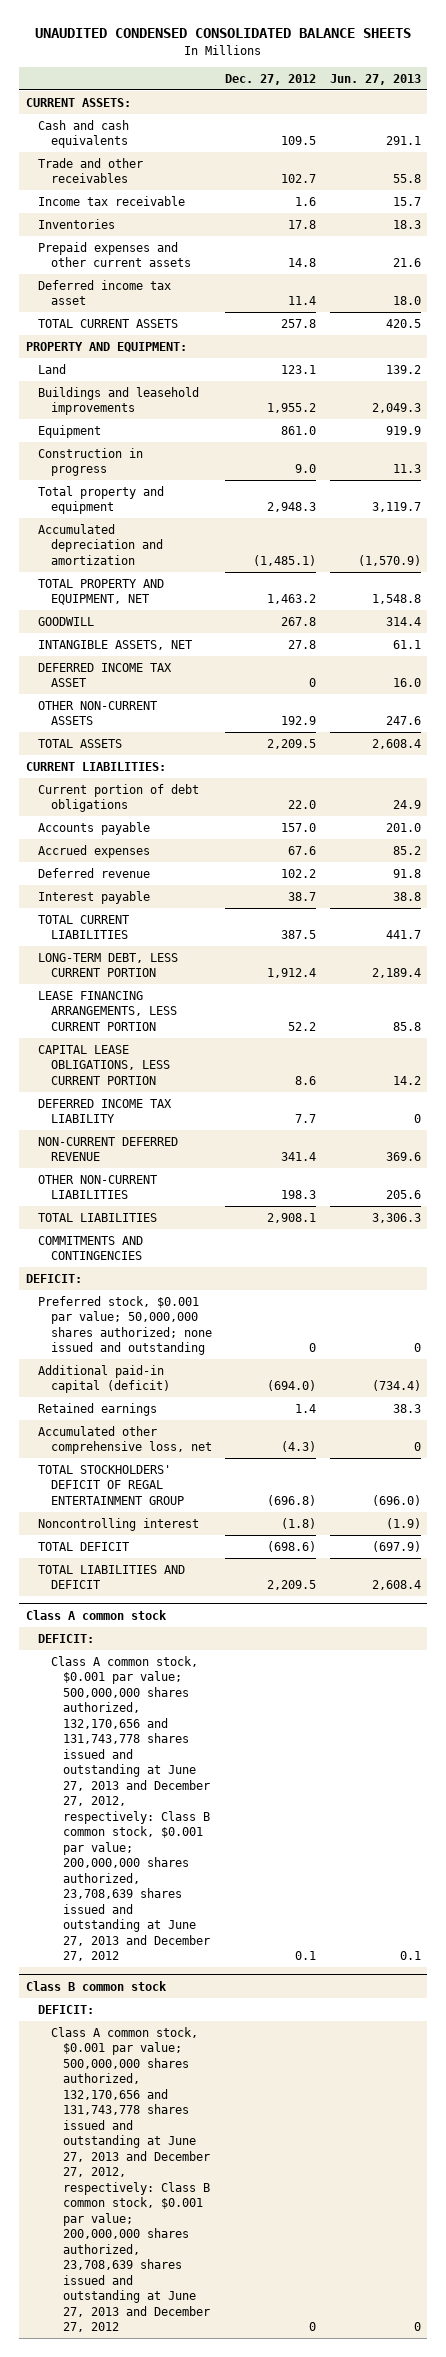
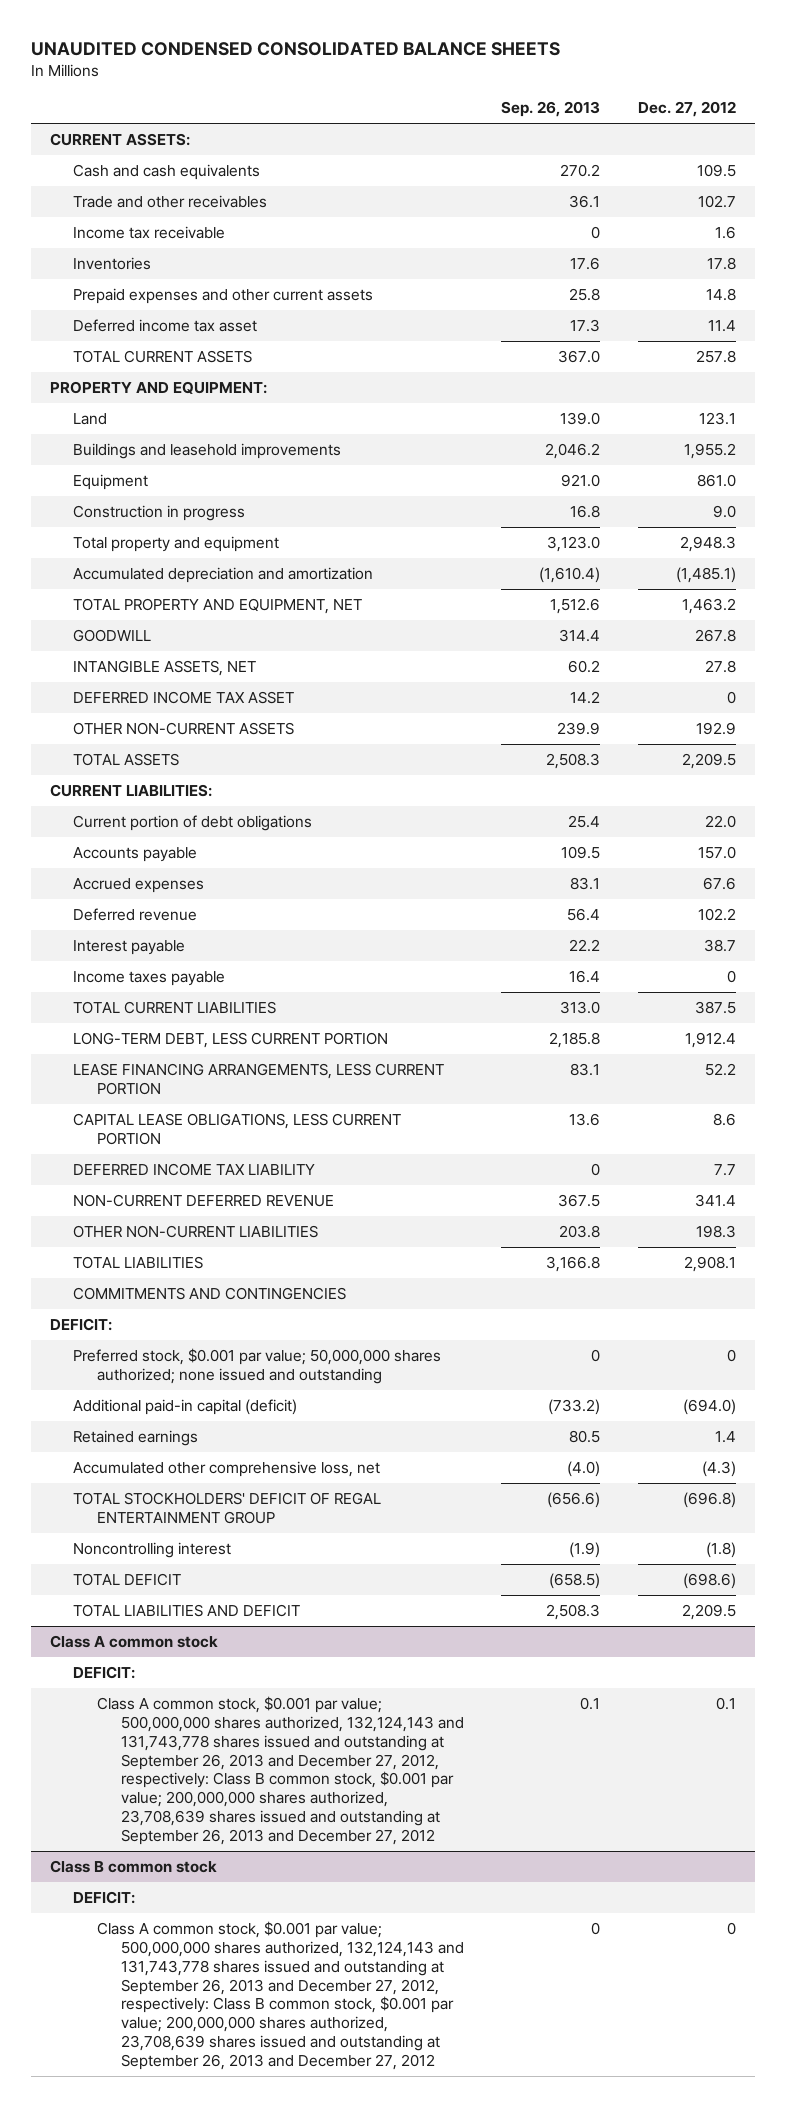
- | Dec. 27, 2012 | Jun. 27, 2013
+ | Sep. 26, 2013 | Dec. 27, 2012
+ Income taxes payable | 16.4 | 0
@ Class A common stock
- Class A common stock, $0.001 par value; 500,000,000 shares authorized, 132,170,656 and 131,743,778 shares issued and outstanding at June 27, 2013 and December 27, 2012, respectively: Class B common stock, $0.001 par value; 200,000,000 shares authorized, 23,708,639 shares issued and outstanding at June 27, 2013 and December 27, 2012 | 0.1 | 0.1
+ Class A common stock, $0.001 par value; 500,000,000 shares authorized, 132,124,143 and 131,743,778 shares issued and outstanding at September 26, 2013 and December 27, 2012, respectively: Class B common stock, $0.001 par value; 200,000,000 shares authorized, 23,708,639 shares issued and outstanding at September 26, 2013 and December 27, 2012 | 0.1 | 0.1
@ Class B common stock
- Class A common stock, $0.001 par value; 500,000,000 shares authorized, 132,170,656 and 131,743,778 shares issued and outstanding at June 27, 2013 and December 27, 2012, respectively: Class B common stock, $0.001 par value; 200,000,000 shares authorized, 23,708,639 shares issued and outstanding at June 27, 2013 and December 27, 2012 | 0 | 0
+ Class A common stock, $0.001 par value; 500,000,000 shares authorized, 132,124,143 and 131,743,778 shares issued and outstanding at September 26, 2013 and December 27, 2012, respectively: Class B common stock, $0.001 par value; 200,000,000 shares authorized, 23,708,639 shares issued and outstanding at September 26, 2013 and December 27, 2012 | 0 | 0

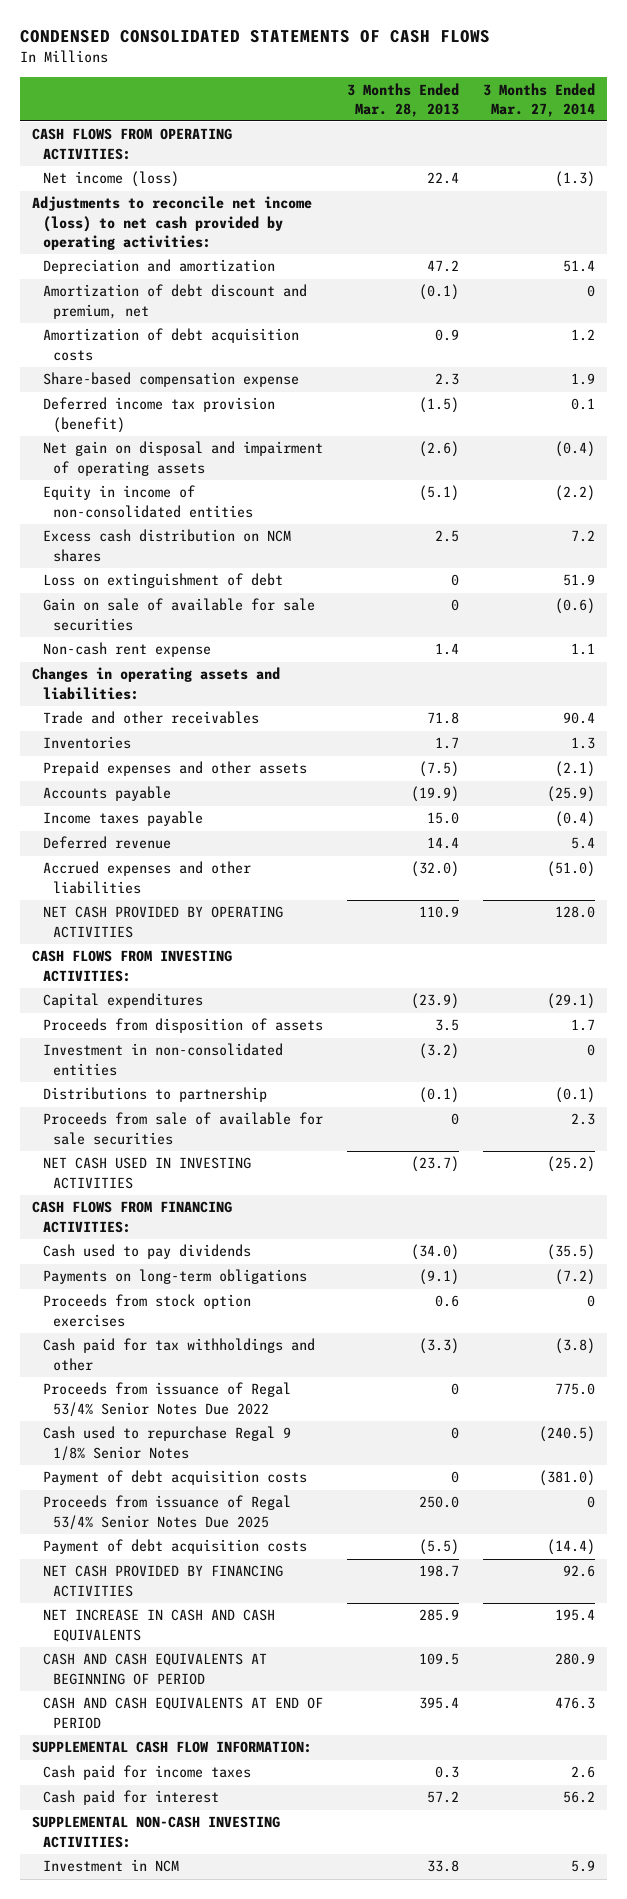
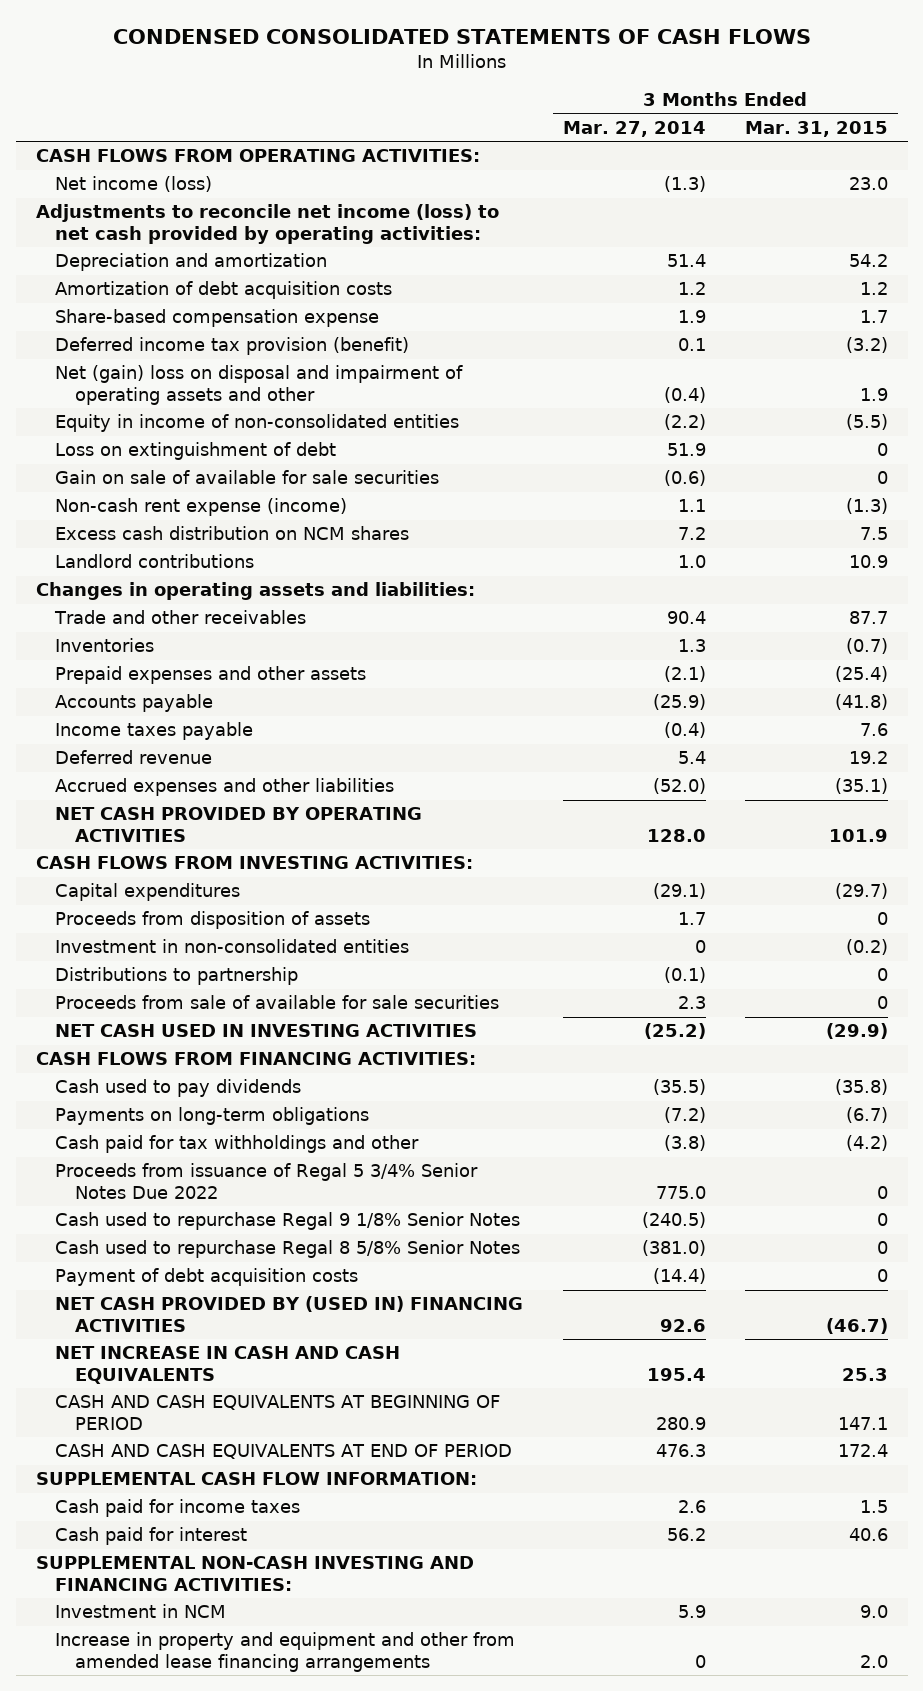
- | 3 Months Ended Mar. 28, 2013 | 3 Months Ended Mar. 27, 2014
+ | 3 Months Ended Mar. 27, 2014 | 3 Months Ended Mar. 31, 2015
- Amortization of debt discount and premium, net | (0.1) | 0
- Net gain on disposal and impairment of operating assets | (2.6) | (0.4)
+ Net (gain) loss on disposal and impairment of operating assets and other | (0.4) | 1.9
- Non-cash rent expense | 1.4 | 1.1
+ Non-cash rent expense (income) | 1.1 | (1.3)
moved down: Excess cash distribution on NCM shares | 7.2 | 7.5
+ Landlord contributions | 1.0 | 10.9
- Accrued expenses and other liabilities | (32.0) | (51.0)
+ Accrued expenses and other liabilities | (52.0) | (35.1)
- Proceeds from stock option exercises | 0.6 | 0
- Proceeds from issuance of Regal 53/4% Senior Notes Due 2022 | 0 | 775.0
+ Proceeds from issuance of Regal 5 3/4% Senior Notes Due 2022 | 775.0 | 0
- Payment of debt acquisition costs | 0 | (381.0)
- Proceeds from issuance of Regal 53/4% Senior Notes Due 2025 | 250.0 | 0
+ Cash used to repurchase Regal 8 5/8% Senior Notes | (381.0) | 0
- NET CASH PROVIDED BY FINANCING ACTIVITIES | 198.7 | 92.6
+ NET CASH PROVIDED BY (USED IN) FINANCING ACTIVITIES | 92.6 | (46.7)
- SUPPLEMENTAL NON-CASH INVESTING ACTIVITIES:
+ SUPPLEMENTAL NON-CASH INVESTING AND FINANCING ACTIVITIES:
+ Increase in property and equipment and other from amended lease financing arrangements | 0 | 2.0

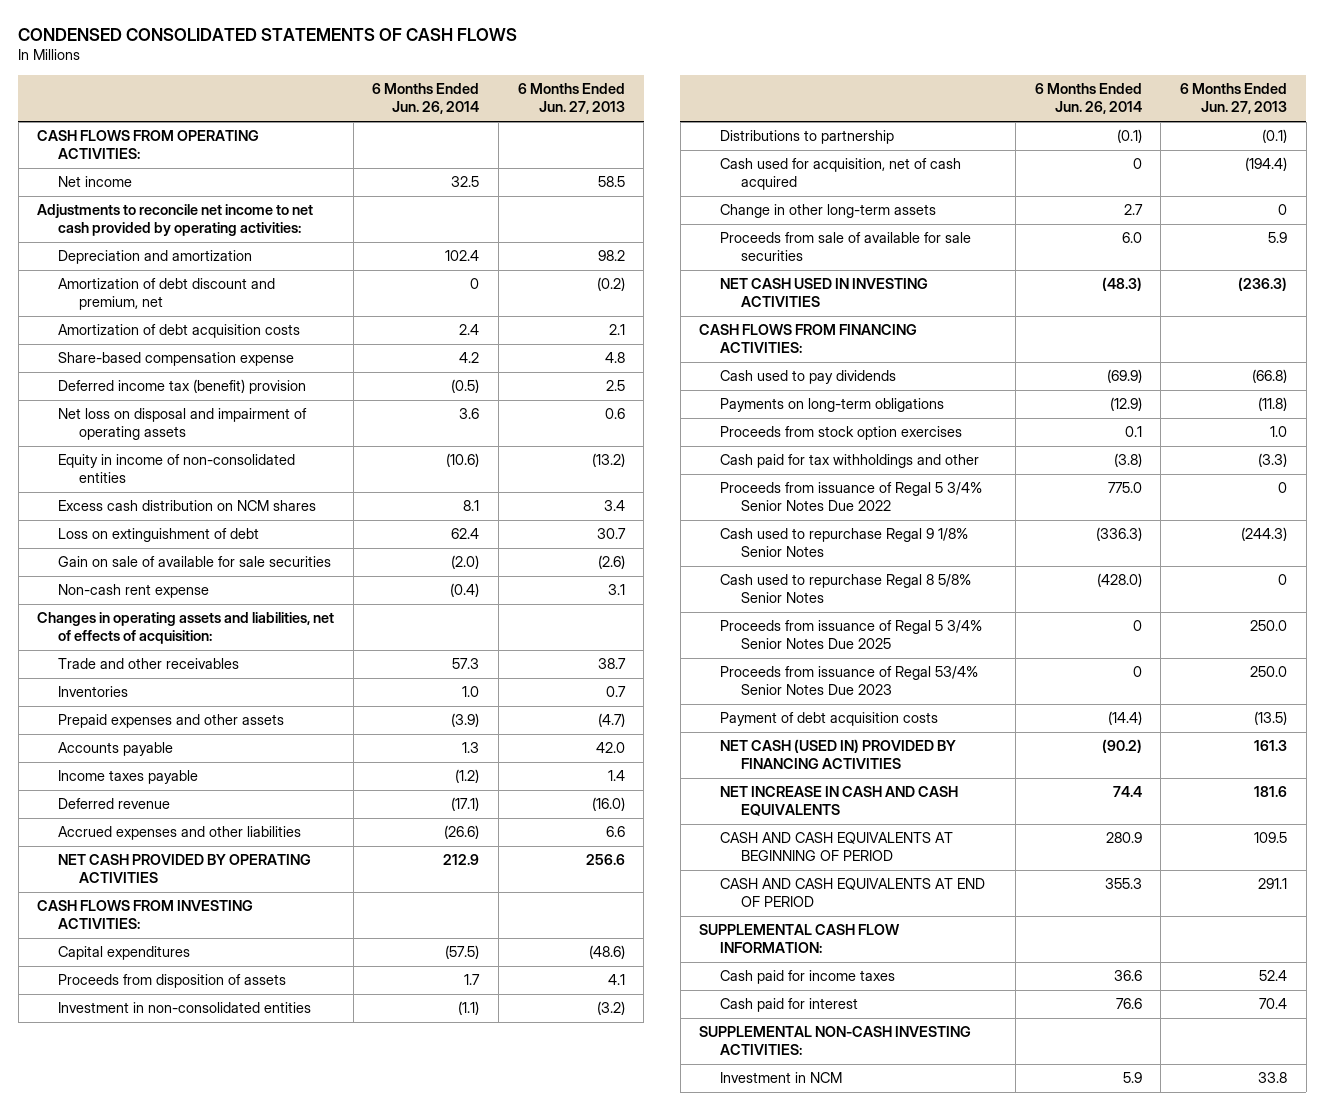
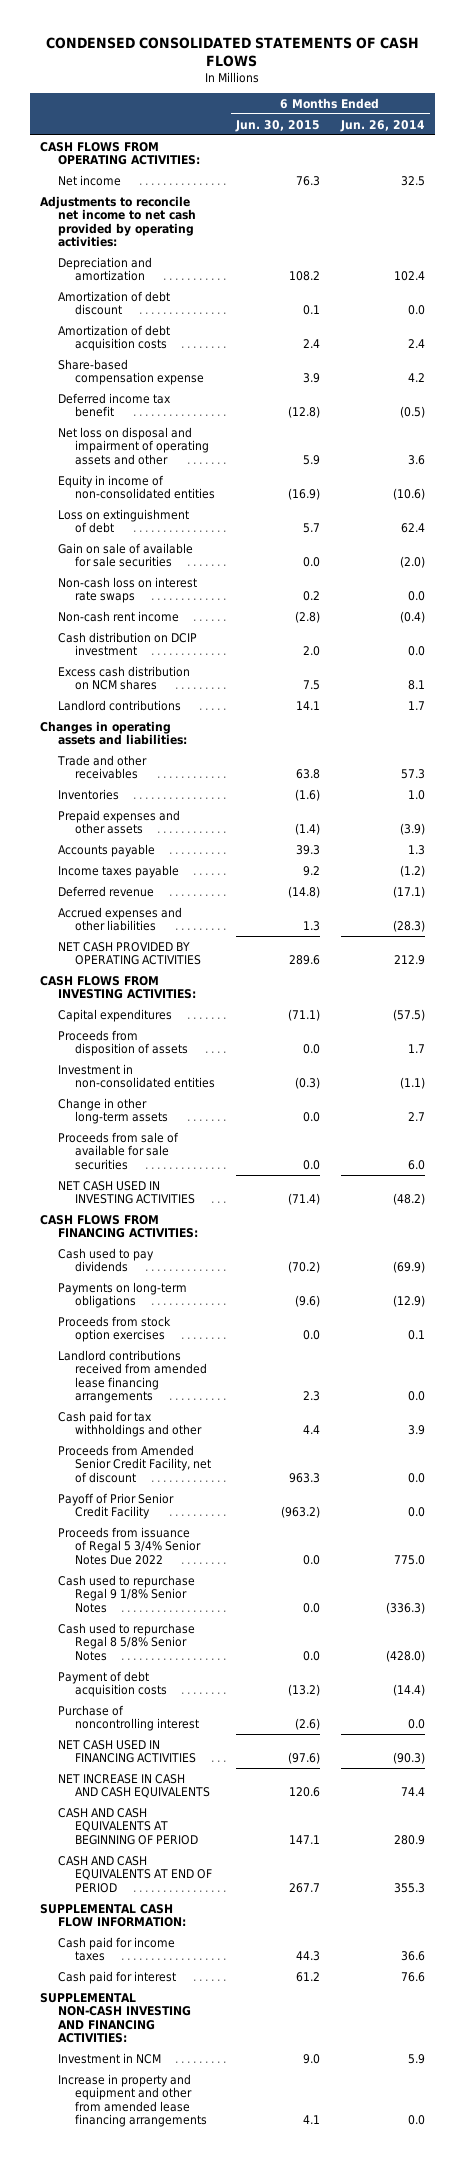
- | 6 Months Ended Jun. 26, 2014 | 6 Months Ended Jun. 27, 2013
+ | 6 Months Ended Jun. 30, 2015 | 6 Months Ended Jun. 26, 2014
- Amortization of debt discount and premium, net | 0 | (0.2)
+ Amortization of debt discount | 0.1 | 0.0
- Deferred income tax (benefit) provision | (0.5) | 2.5
- Net loss on disposal and impairment of operating assets | 3.6 | 0.6
+ Deferred income tax benefit | (12.8) | (0.5)
+ Net loss on disposal and impairment of operating assets and other | 5.9 | 3.6
- Non-cash rent expense | (0.4) | 3.1
- Changes in operating assets and liabilities, net of effects of acquisition:
+ Non-cash loss on interest rate swaps | 0.2 | 0.0
+ Non-cash rent income | (2.8) | (0.4)
+ Cash distribution on DCIP investment | 2.0 | 0.0
moved down: Excess cash distribution on NCM shares | 7.5 | 8.1
+ Landlord contributions | 14.1 | 1.7
+ Changes in operating assets and liabilities:
- Accrued expenses and other liabilities | (26.6) | 6.6
+ Accrued expenses and other liabilities | 1.3 | (28.3)
- Distributions to partnership | (0.1) | (0.1)
- Cash used for acquisition, net of cash acquired | 0 | (194.4)
- NET CASH USED IN INVESTING ACTIVITIES | (48.3) | (236.3)
+ NET CASH USED IN INVESTING ACTIVITIES | (71.4) | (48.2)
- Cash paid for tax withholdings and other | (3.8) | (3.3)
+ Landlord contributions received from amended lease financing arrangements | 2.3 | 0.0
+ Cash paid for tax withholdings and other | 4.4 | 3.9
+ Proceeds from Amended Senior Credit Facility, net of discount | 963.3 | 0.0
+ Payoff of Prior Senior Credit Facility | (963.2) | 0.0
- Proceeds from issuance of Regal 5 3/4% Senior Notes Due 2025 | 0 | 250.0
- Proceeds from issuance of Regal 53/4% Senior Notes Due 2023 | 0 | 250.0
- NET CASH (USED IN) PROVIDED BY FINANCING ACTIVITIES | (90.2) | 161.3
+ Purchase of noncontrolling interest | (2.6) | 0.0
+ NET CASH USED IN FINANCING ACTIVITIES | (97.6) | (90.3)
- SUPPLEMENTAL NON-CASH INVESTING ACTIVITIES:
+ SUPPLEMENTAL NON-CASH INVESTING AND FINANCING ACTIVITIES:
+ Increase in property and equipment and other from amended lease financing arrangements | 4.1 | 0.0

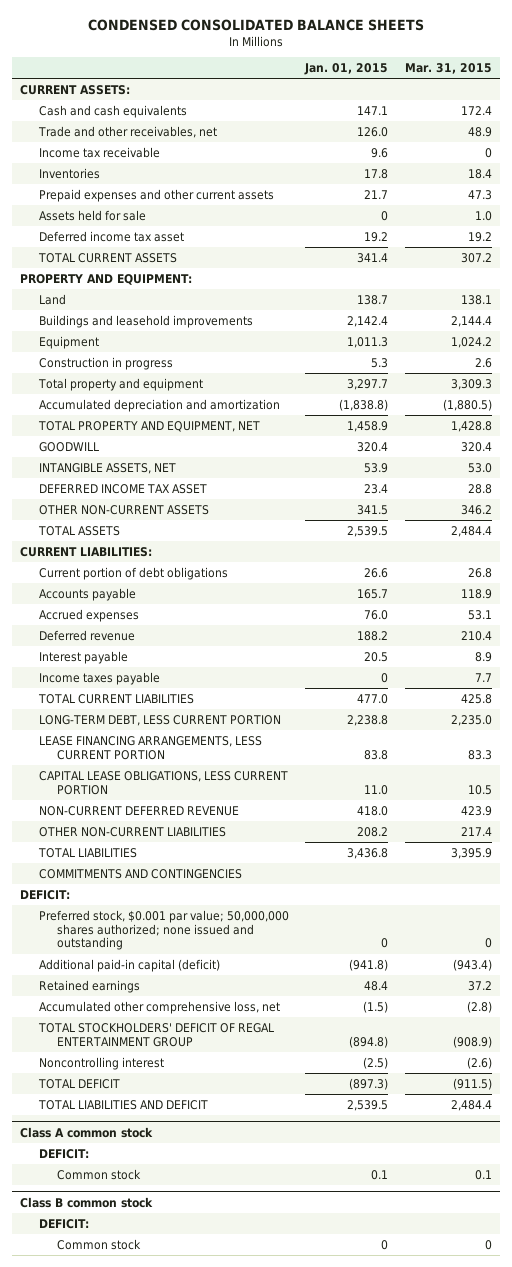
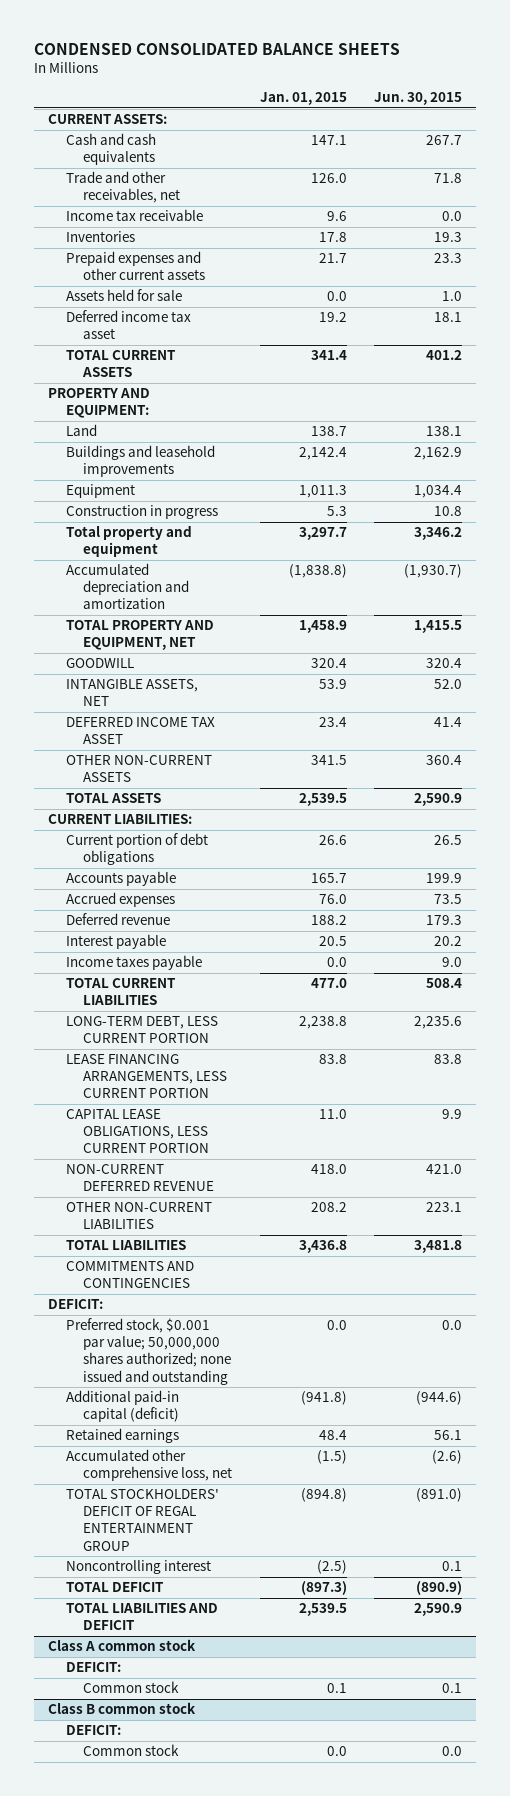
- | Jan. 01, 2015 | Mar. 31, 2015
+ | Jan. 01, 2015 | Jun. 30, 2015
- Assets held for sale | 0 | 1.0
+ Assets held for sale | 0.0 | 1.0
- Income taxes payable | 0 | 7.7
+ Income taxes payable | 0.0 | 9.0
- Preferred stock, $0.001 par value; 50,000,000 shares authorized; none issued and outstanding | 0 | 0
+ Preferred stock, $0.001 par value; 50,000,000 shares authorized; none issued and outstanding | 0.0 | 0.0
@ Class B common stock
- Common stock | 0 | 0
+ Common stock | 0.0 | 0.0

